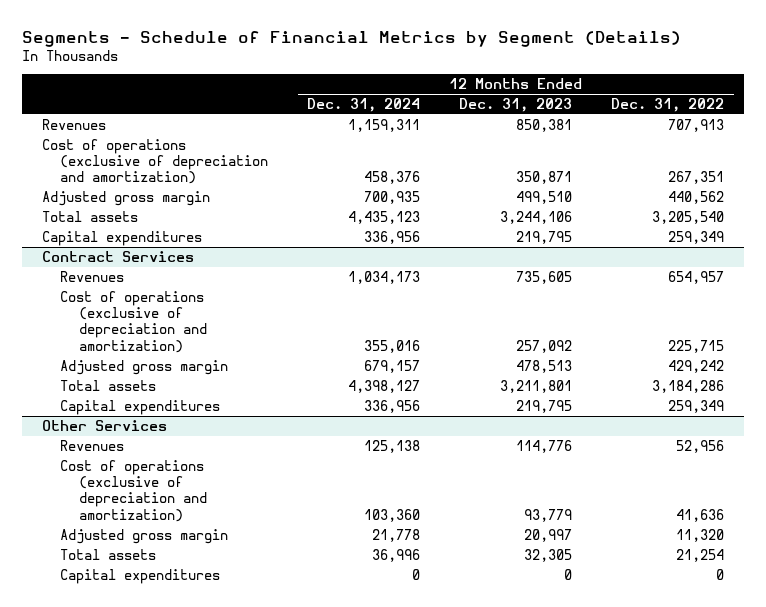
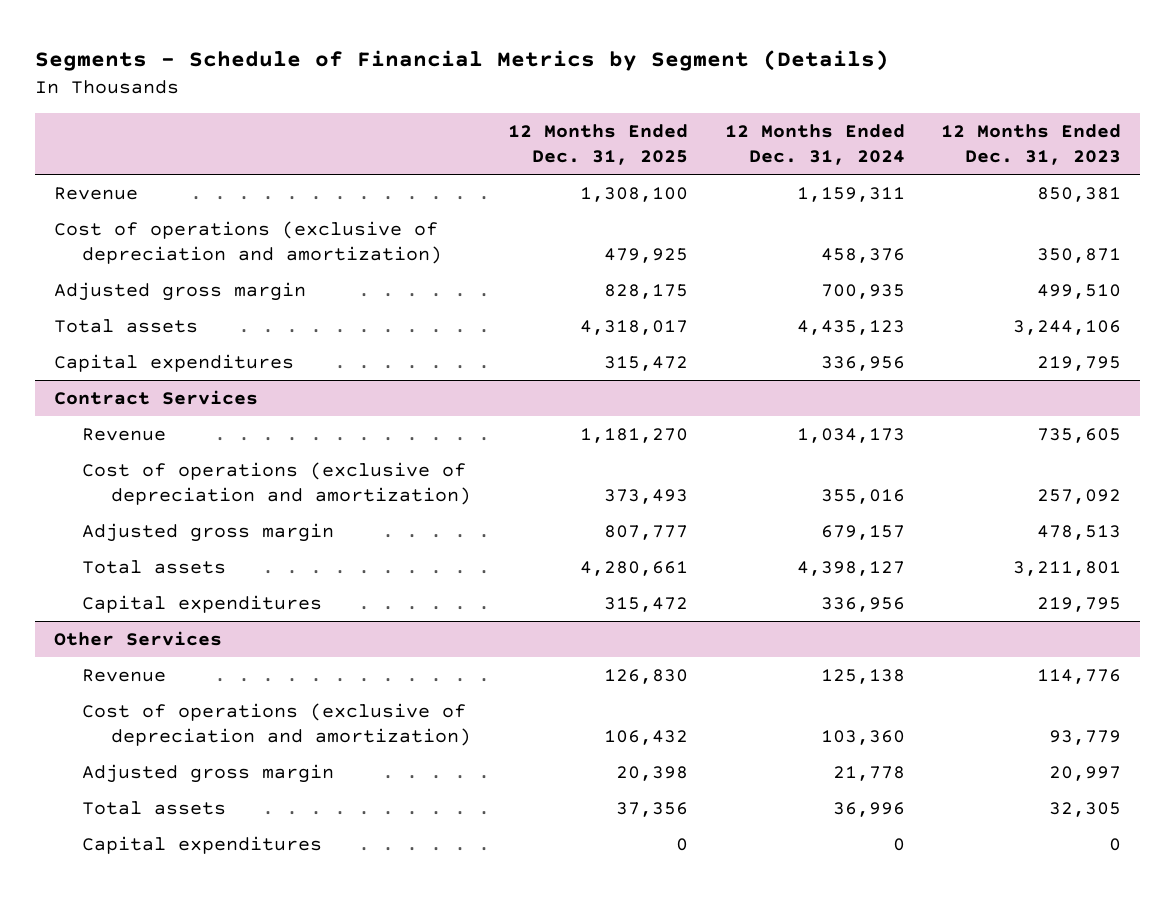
- | 12 Months Ended Dec. 31, 2024 | 12 Months Ended Dec. 31, 2023 | 12 Months Ended Dec. 31, 2022
+ | 12 Months Ended Dec. 31, 2025 | 12 Months Ended Dec. 31, 2024 | 12 Months Ended Dec. 31, 2023
- Revenues | 1,159,311 | 850,381 | 707,913
+ Revenue | 1,308,100 | 1,159,311 | 850,381
@ Contract Services
- Revenues | 1,034,173 | 735,605 | 654,957
+ Revenue | 1,181,270 | 1,034,173 | 735,605
@ Other Services
- Revenues | 125,138 | 114,776 | 52,956
+ Revenue | 126,830 | 125,138 | 114,776

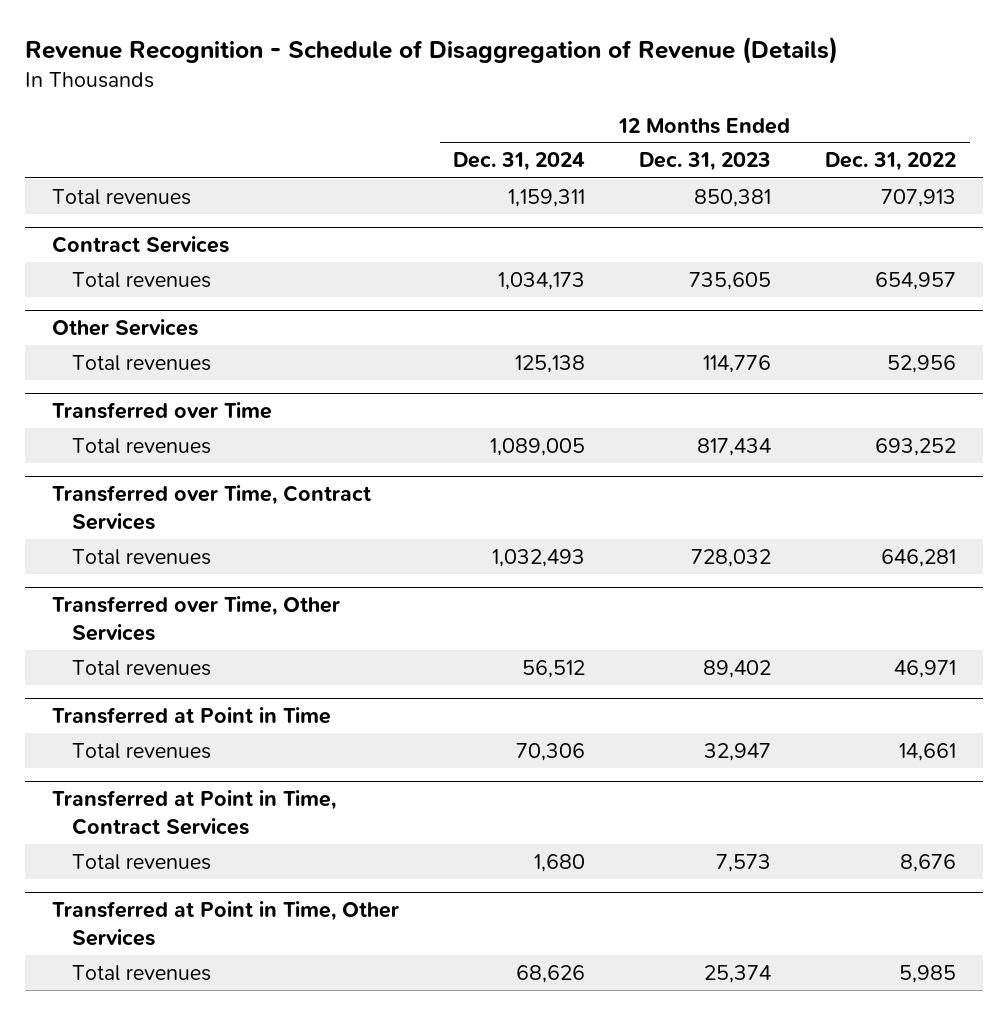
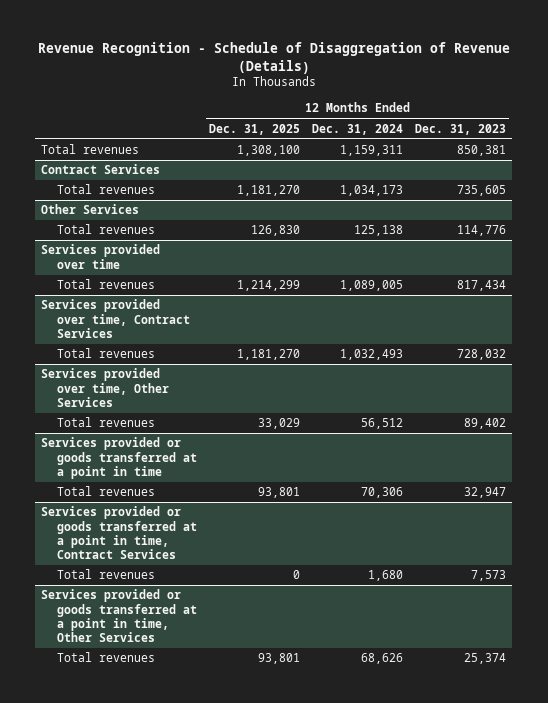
- | 12 Months Ended Dec. 31, 2024 | 12 Months Ended Dec. 31, 2023 | 12 Months Ended Dec. 31, 2022
+ | 12 Months Ended Dec. 31, 2025 | 12 Months Ended Dec. 31, 2024 | 12 Months Ended Dec. 31, 2023
- Transferred over Time
+ Services provided over time
- Transferred over Time, Contract Services
+ Services provided over time, Contract Services
- Transferred over Time, Other Services
+ Services provided over time, Other Services
- Transferred at Point in Time
+ Services provided or goods transferred at a point in time
- Transferred at Point in Time, Contract Services
+ Services provided or goods transferred at a point in time, Contract Services
- Transferred at Point in Time, Other Services
+ Services provided or goods transferred at a point in time, Other Services

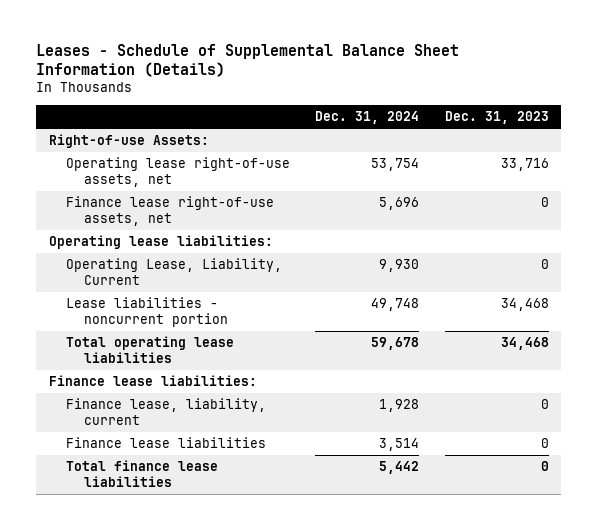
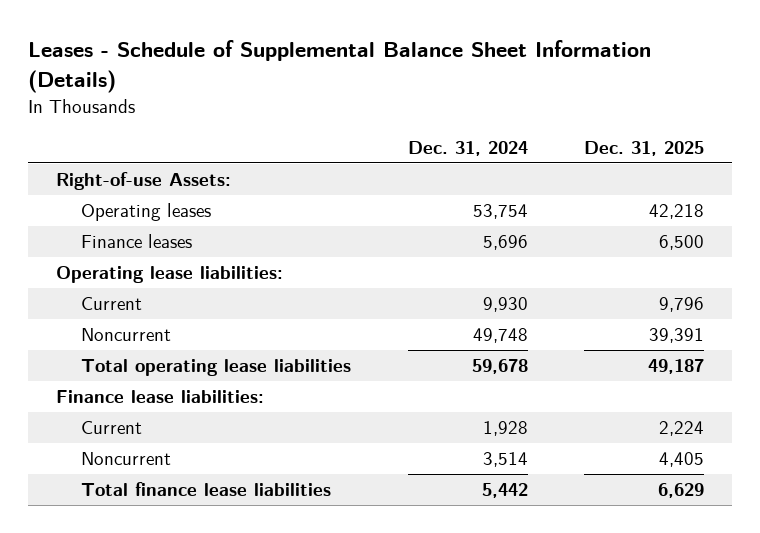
- | Dec. 31, 2024 | Dec. 31, 2023
+ | Dec. 31, 2024 | Dec. 31, 2025
- Operating lease right-of-use assets, net | 53,754 | 33,716
- Finance lease right-of-use assets, net | 5,696 | 0
+ Operating leases | 53,754 | 42,218
+ Finance leases | 5,696 | 6,500
- Operating Lease, Liability, Current | 9,930 | 0
- Lease liabilities - noncurrent portion | 49,748 | 34,468
+ Current | 9,930 | 9,796
+ Noncurrent | 49,748 | 39,391
- Finance lease, liability, current | 1,928 | 0
- Finance lease liabilities | 3,514 | 0
+ Current | 1,928 | 2,224
+ Noncurrent | 3,514 | 4,405

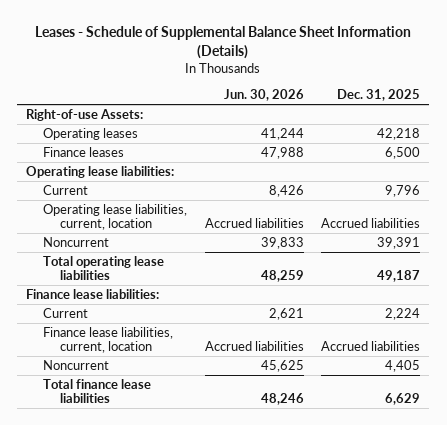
- | Dec. 31, 2024 | Dec. 31, 2025
+ | Jun. 30, 2026 | Dec. 31, 2025
+ Operating lease liabilities, current, location | Accrued liabilities | Accrued liabilities
+ Finance lease liabilities, current, location | Accrued liabilities | Accrued liabilities

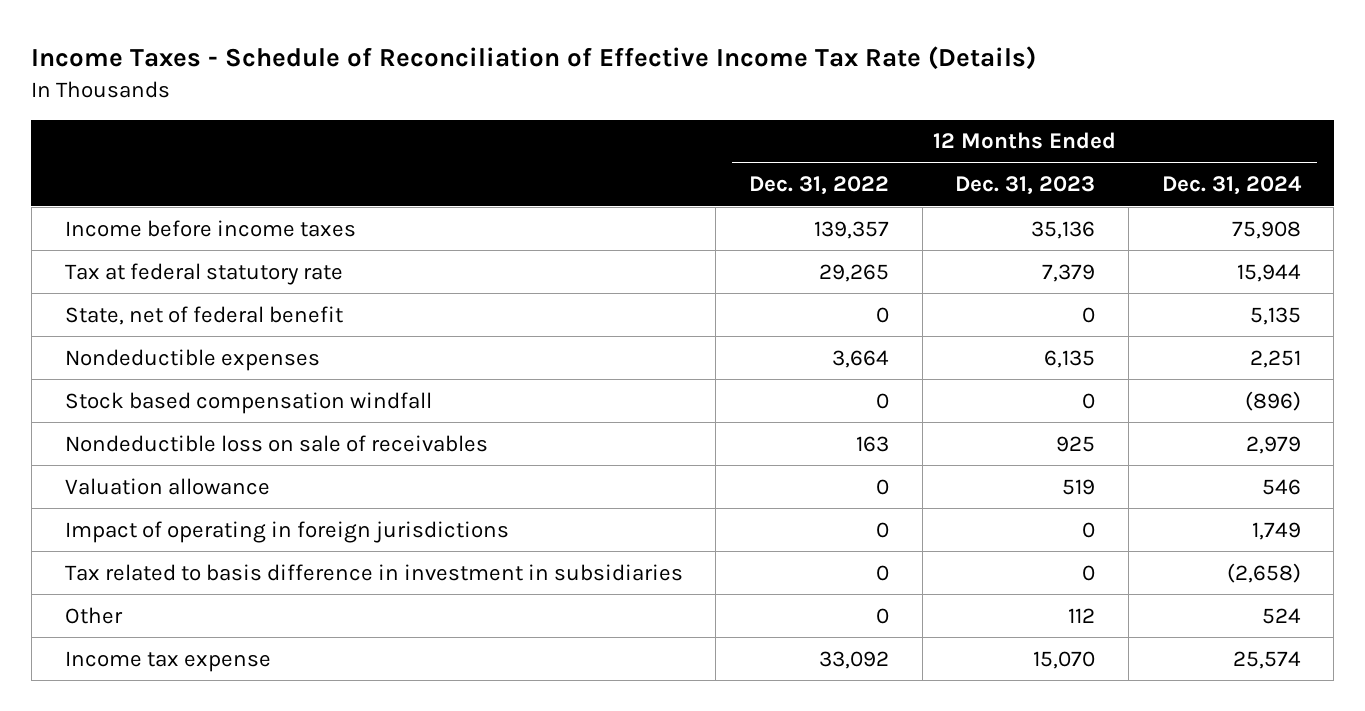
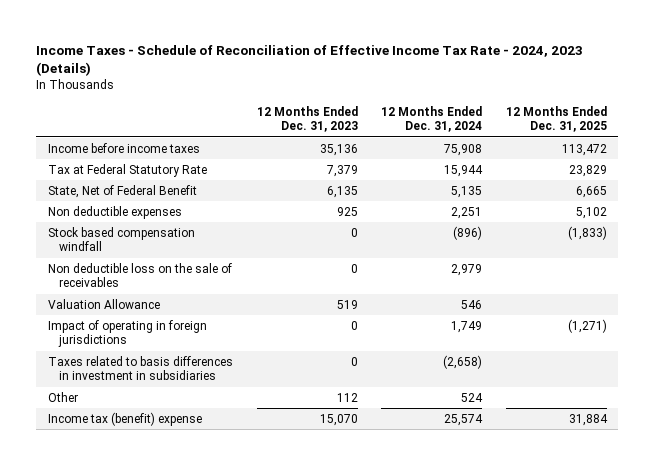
- Income Taxes - Schedule of Reconciliation of Effective Income Tax Rate (Details)
+ Income Taxes - Schedule of Reconciliation of Effective Income Tax Rate - 2024, 2023 (Details)
- | 12 Months Ended Dec. 31, 2022 | 12 Months Ended Dec. 31, 2023 | 12 Months Ended Dec. 31, 2024
+ | 12 Months Ended Dec. 31, 2023 | 12 Months Ended Dec. 31, 2024 | 12 Months Ended Dec. 31, 2025
- Tax at federal statutory rate | 29,265 | 7,379 | 15,944
- State, net of federal benefit | 0 | 0 | 5,135
- Nondeductible expenses | 3,664 | 6,135 | 2,251
+ Tax at Federal Statutory Rate | 7,379 | 15,944 | 23,829
+ State, Net of Federal Benefit | 6,135 | 5,135 | 6,665
+ Non deductible expenses | 925 | 2,251 | 5,102
- Nondeductible loss on sale of receivables | 163 | 925 | 2,979
- Valuation allowance | 0 | 519 | 546
+ Non deductible loss on the sale of receivables | 0 | 2,979 |
+ Valuation Allowance | 519 | 546 |
- Tax related to basis difference in investment in subsidiaries | 0 | 0 | (2,658)
+ Taxes related to basis differences in investment in subsidiaries | 0 | (2,658) |
- Income tax expense | 33,092 | 15,070 | 25,574
+ Income tax (benefit) expense | 15,070 | 25,574 | 31,884

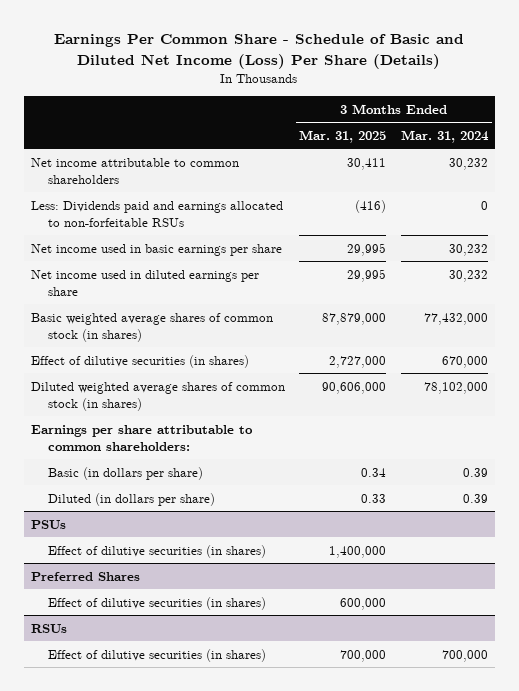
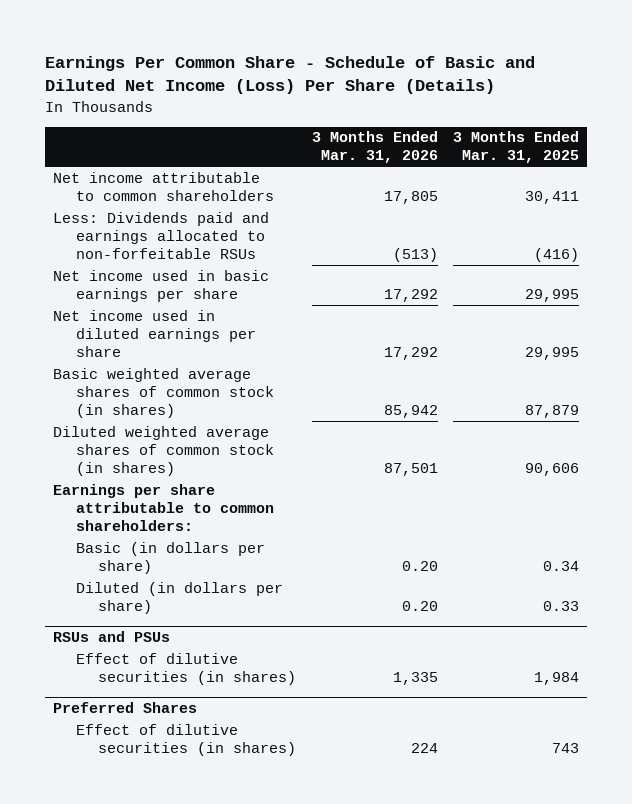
- | 3 Months Ended Mar. 31, 2025 | 3 Months Ended Mar. 31, 2024
+ | 3 Months Ended Mar. 31, 2026 | 3 Months Ended Mar. 31, 2025
- Basic weighted average shares of common stock (in shares) | 87,879,000 | 77,432,000
- Effect of dilutive securities (in shares) | 2,727,000 | 670,000
- Diluted weighted average shares of common stock (in shares) | 90,606,000 | 78,102,000
+ Basic weighted average shares of common stock (in shares) | 85,942 | 87,879
+ Diluted weighted average shares of common stock (in shares) | 87,501 | 90,606
- PSUs
- Effect of dilutive securities (in shares) | 1,400,000 |
+ RSUs and PSUs
+ Effect of dilutive securities (in shares) | 1,335 | 1,984
@ Preferred Shares
- Effect of dilutive securities (in shares) | 600,000 |
- RSUs
- Effect of dilutive securities (in shares) | 700,000 | 700,000
@ Preferred Shares
+ Effect of dilutive securities (in shares) | 224 | 743

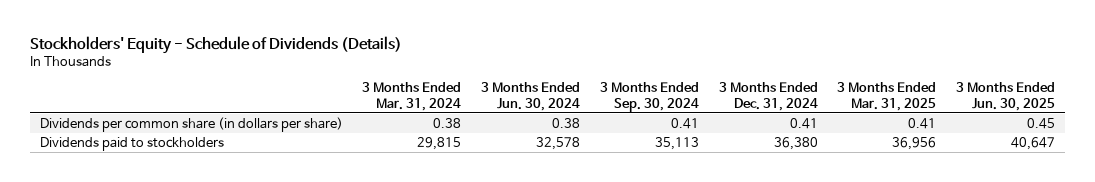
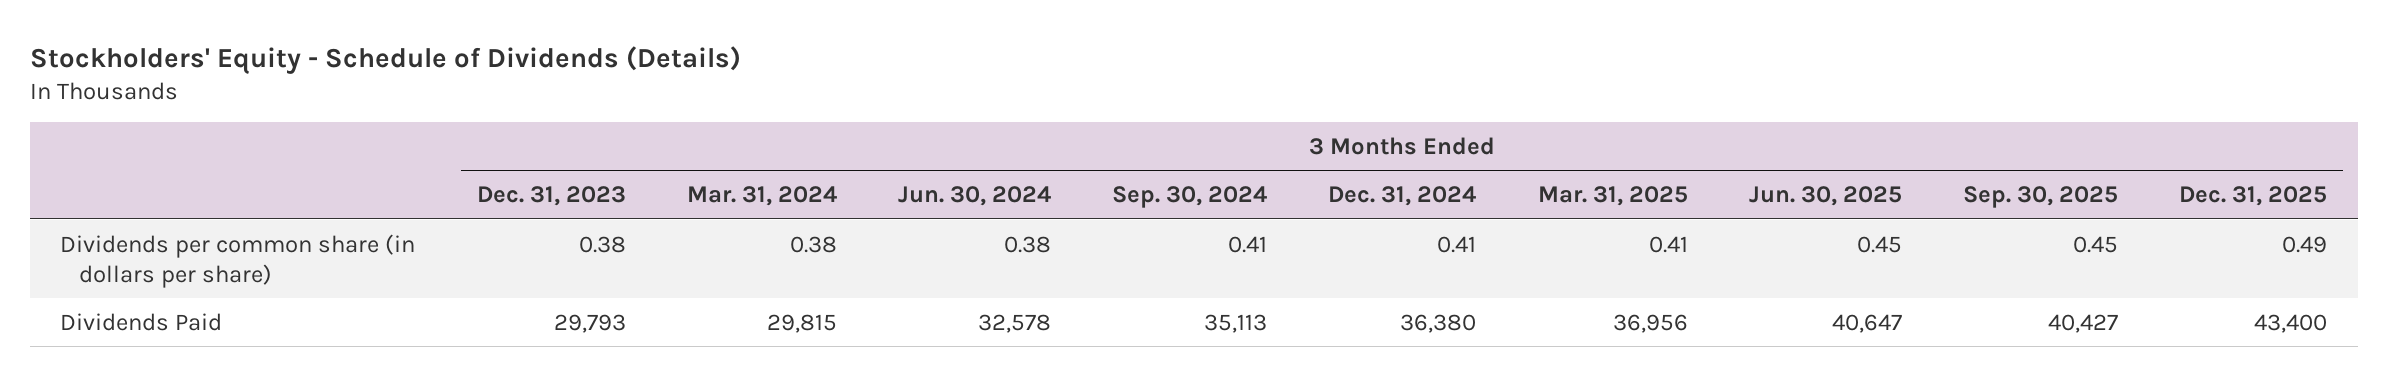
- | 3 Months Ended Mar. 31, 2024 | 3 Months Ended Jun. 30, 2024 | 3 Months Ended Sep. 30, 2024 | 3 Months Ended Dec. 31, 2024 | 3 Months Ended Mar. 31, 2025 | 3 Months Ended Jun. 30, 2025
+ | 3 Months Ended Dec. 31, 2023 | 3 Months Ended Mar. 31, 2024 | 3 Months Ended Jun. 30, 2024 | 3 Months Ended Sep. 30, 2024 | 3 Months Ended Dec. 31, 2024 | 3 Months Ended Mar. 31, 2025 | 3 Months Ended Jun. 30, 2025 | 3 Months Ended Sep. 30, 2025 | 3 Months Ended Dec. 31, 2025
- Dividends paid to stockholders | 29,815 | 32,578 | 35,113 | 36,380 | 36,956 | 40,647
+ Dividends Paid | 29,793 | 29,815 | 32,578 | 35,113 | 36,380 | 36,956 | 40,647 | 40,427 | 43,400

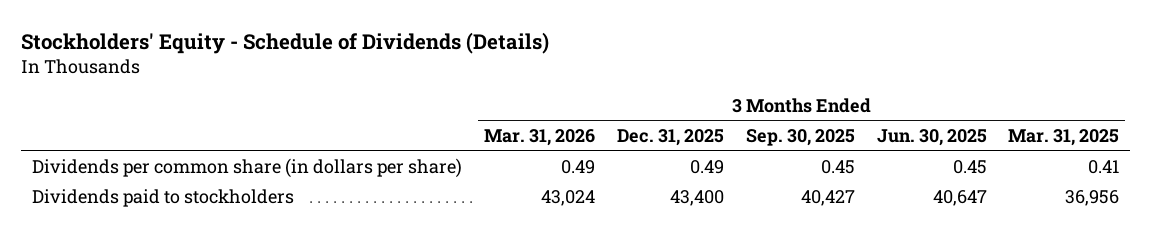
- | 3 Months Ended Dec. 31, 2023 | 3 Months Ended Mar. 31, 2024 | 3 Months Ended Jun. 30, 2024 | 3 Months Ended Sep. 30, 2024 | 3 Months Ended Dec. 31, 2024 | 3 Months Ended Mar. 31, 2025 | 3 Months Ended Jun. 30, 2025 | 3 Months Ended Sep. 30, 2025 | 3 Months Ended Dec. 31, 2025
+ | 3 Months Ended Mar. 31, 2026 | 3 Months Ended Dec. 31, 2025 | 3 Months Ended Sep. 30, 2025 | 3 Months Ended Jun. 30, 2025 | 3 Months Ended Mar. 31, 2025
- Dividends Paid | 29,793 | 29,815 | 32,578 | 35,113 | 36,380 | 36,956 | 40,647 | 40,427 | 43,400
+ Dividends paid to stockholders | 43,024 | 43,400 | 40,427 | 40,647 | 36,956

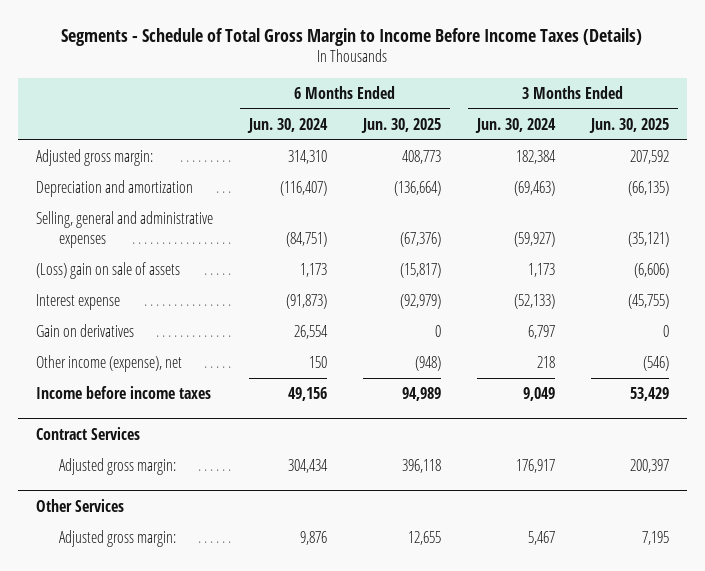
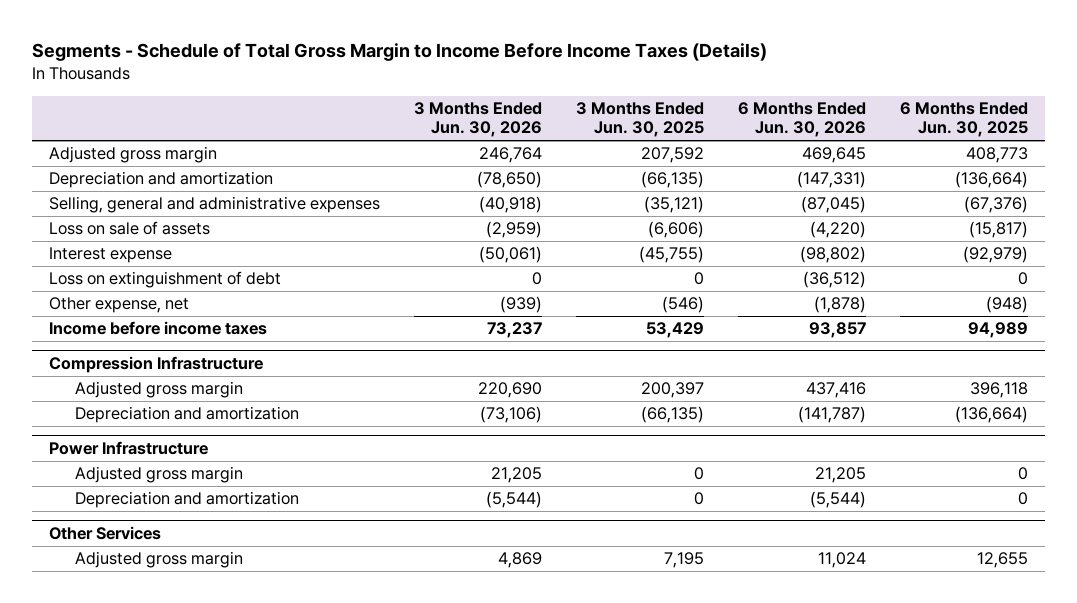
- | 6 Months Ended Jun. 30, 2024 | 6 Months Ended Jun. 30, 2025 | 3 Months Ended Jun. 30, 2024 | 3 Months Ended Jun. 30, 2025
+ | 3 Months Ended Jun. 30, 2026 | 3 Months Ended Jun. 30, 2025 | 6 Months Ended Jun. 30, 2026 | 6 Months Ended Jun. 30, 2025
- Adjusted gross margin: | 314,310 | 408,773 | 182,384 | 207,592
+ Adjusted gross margin | 246,764 | 207,592 | 469,645 | 408,773
- (Loss) gain on sale of assets | 1,173 | (15,817) | 1,173 | (6,606)
+ Loss on sale of assets | (2,959) | (6,606) | (4,220) | (15,817)
- Gain on derivatives | 26,554 | 0 | 6,797 | 0
- Other income (expense), net | 150 | (948) | 218 | (546)
+ Loss on extinguishment of debt | 0 | 0 | (36,512) | 0
+ Other expense, net | (939) | (546) | (1,878) | (948)
- Contract Services
- Adjusted gross margin: | 304,434 | 396,118 | 176,917 | 200,397
+ Compression Infrastructure
+ Adjusted gross margin | 220,690 | 200,397 | 437,416 | 396,118
+ Depreciation and amortization | (73,106) | (66,135) | (141,787) | (136,664)
+ Power Infrastructure
+ Adjusted gross margin | 21,205 | 0 | 21,205 | 0
+ Depreciation and amortization | (5,544) | 0 | (5,544) | 0
@ Other Services
- Adjusted gross margin: | 9,876 | 12,655 | 5,467 | 7,195
+ Adjusted gross margin | 4,869 | 7,195 | 11,024 | 12,655

